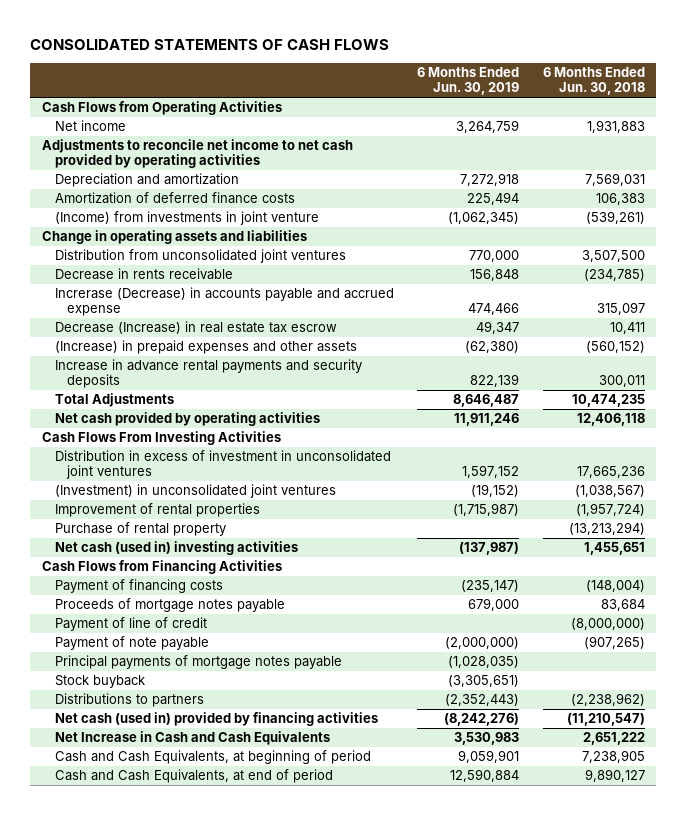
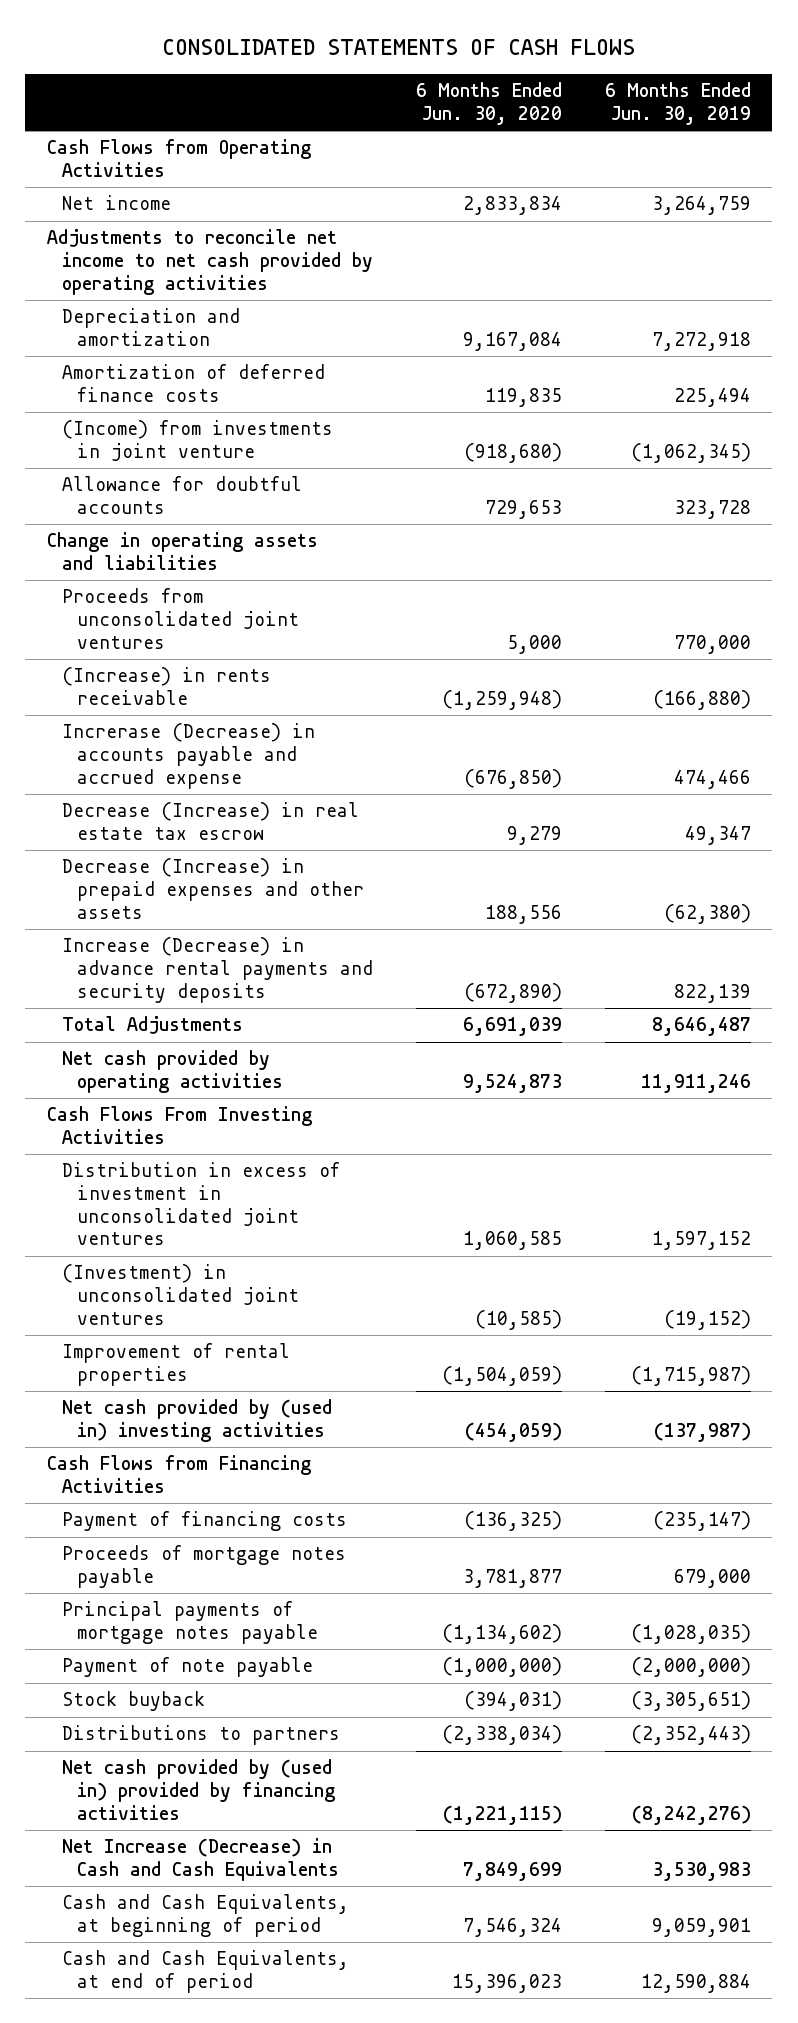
- | 6 Months Ended Jun. 30, 2019 | 6 Months Ended Jun. 30, 2018
+ | 6 Months Ended Jun. 30, 2020 | 6 Months Ended Jun. 30, 2019
+ Allowance for doubtful accounts | 729,653 | 323,728
- Distribution from unconsolidated joint ventures | 770,000 | 3,507,500
- Decrease in rents receivable | 156,848 | (234,785)
+ Proceeds from unconsolidated joint ventures | 5,000 | 770,000
+ (Increase) in rents receivable | (1,259,948) | (166,880)
- (Increase) in prepaid expenses and other assets | (62,380) | (560,152)
- Increase in advance rental payments and security deposits | 822,139 | 300,011
+ Decrease (Increase) in prepaid expenses and other assets | 188,556 | (62,380)
+ Increase (Decrease) in advance rental payments and security deposits | (672,890) | 822,139
- Purchase of rental property | | (13,213,294)
- Net cash (used in) investing activities | (137,987) | 1,455,651
+ Net cash provided by (used in) investing activities | (454,059) | (137,987)
- Payment of line of credit | | (8,000,000)
moved down: Payment of note payable | (1,000,000) | (2,000,000)
- Net cash (used in) provided by financing activities | (8,242,276) | (11,210,547)
- Net Increase in Cash and Cash Equivalents | 3,530,983 | 2,651,222
+ Net cash provided by (used in) provided by financing activities | (1,221,115) | (8,242,276)
+ Net Increase (Decrease) in Cash and Cash Equivalents | 7,849,699 | 3,530,983

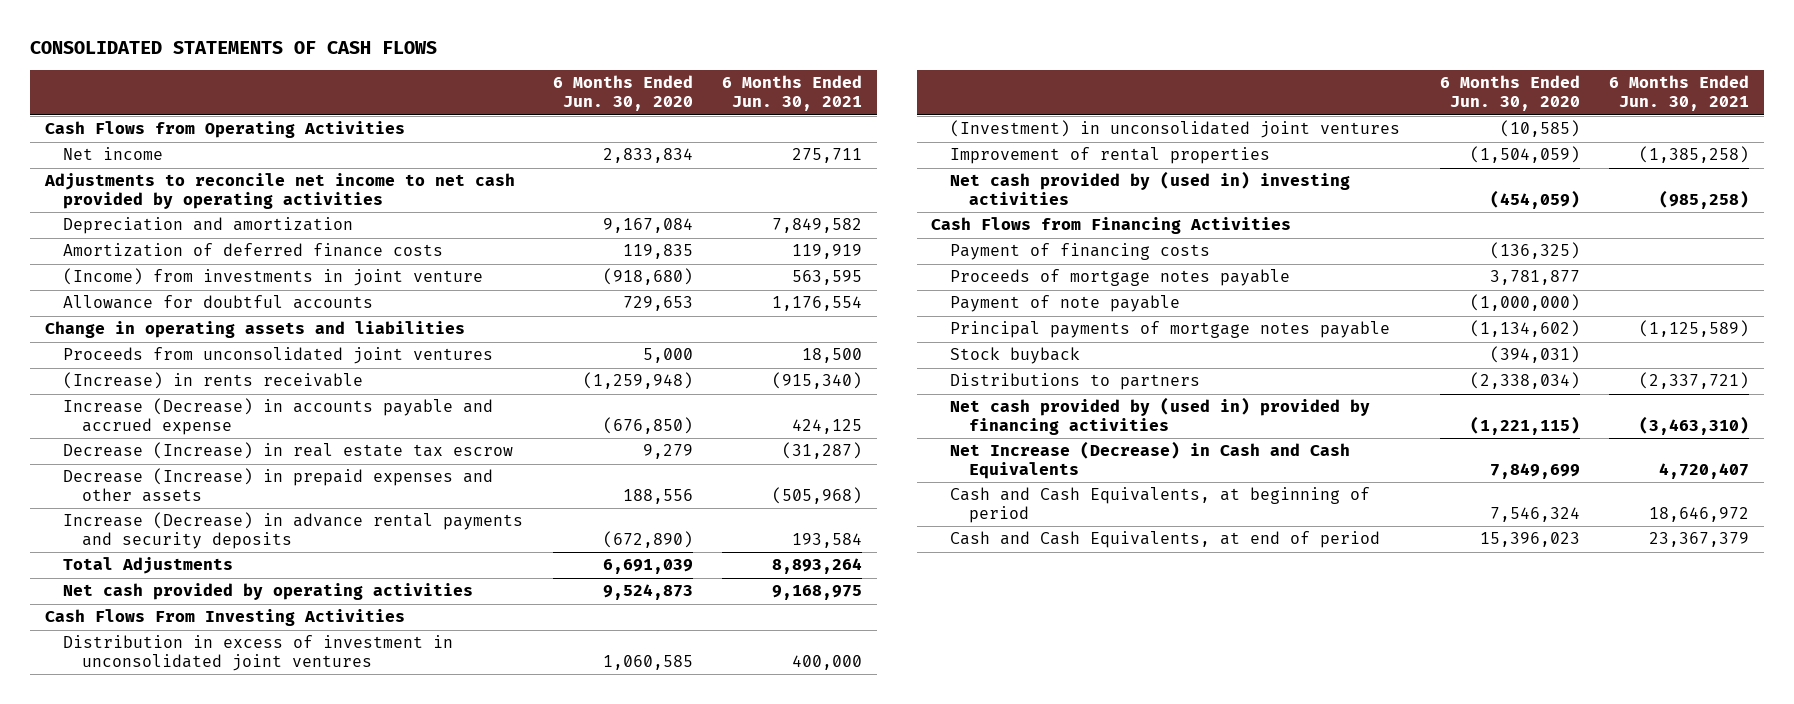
- | 6 Months Ended Jun. 30, 2020 | 6 Months Ended Jun. 30, 2019
+ | 6 Months Ended Jun. 30, 2020 | 6 Months Ended Jun. 30, 2021
- Increrase (Decrease) in accounts payable and accrued expense | (676,850) | 474,466
+ Increase (Decrease) in accounts payable and accrued expense | (676,850) | 424,125
moved down: Principal payments of mortgage notes payable | (1,134,602) | (1,125,589)

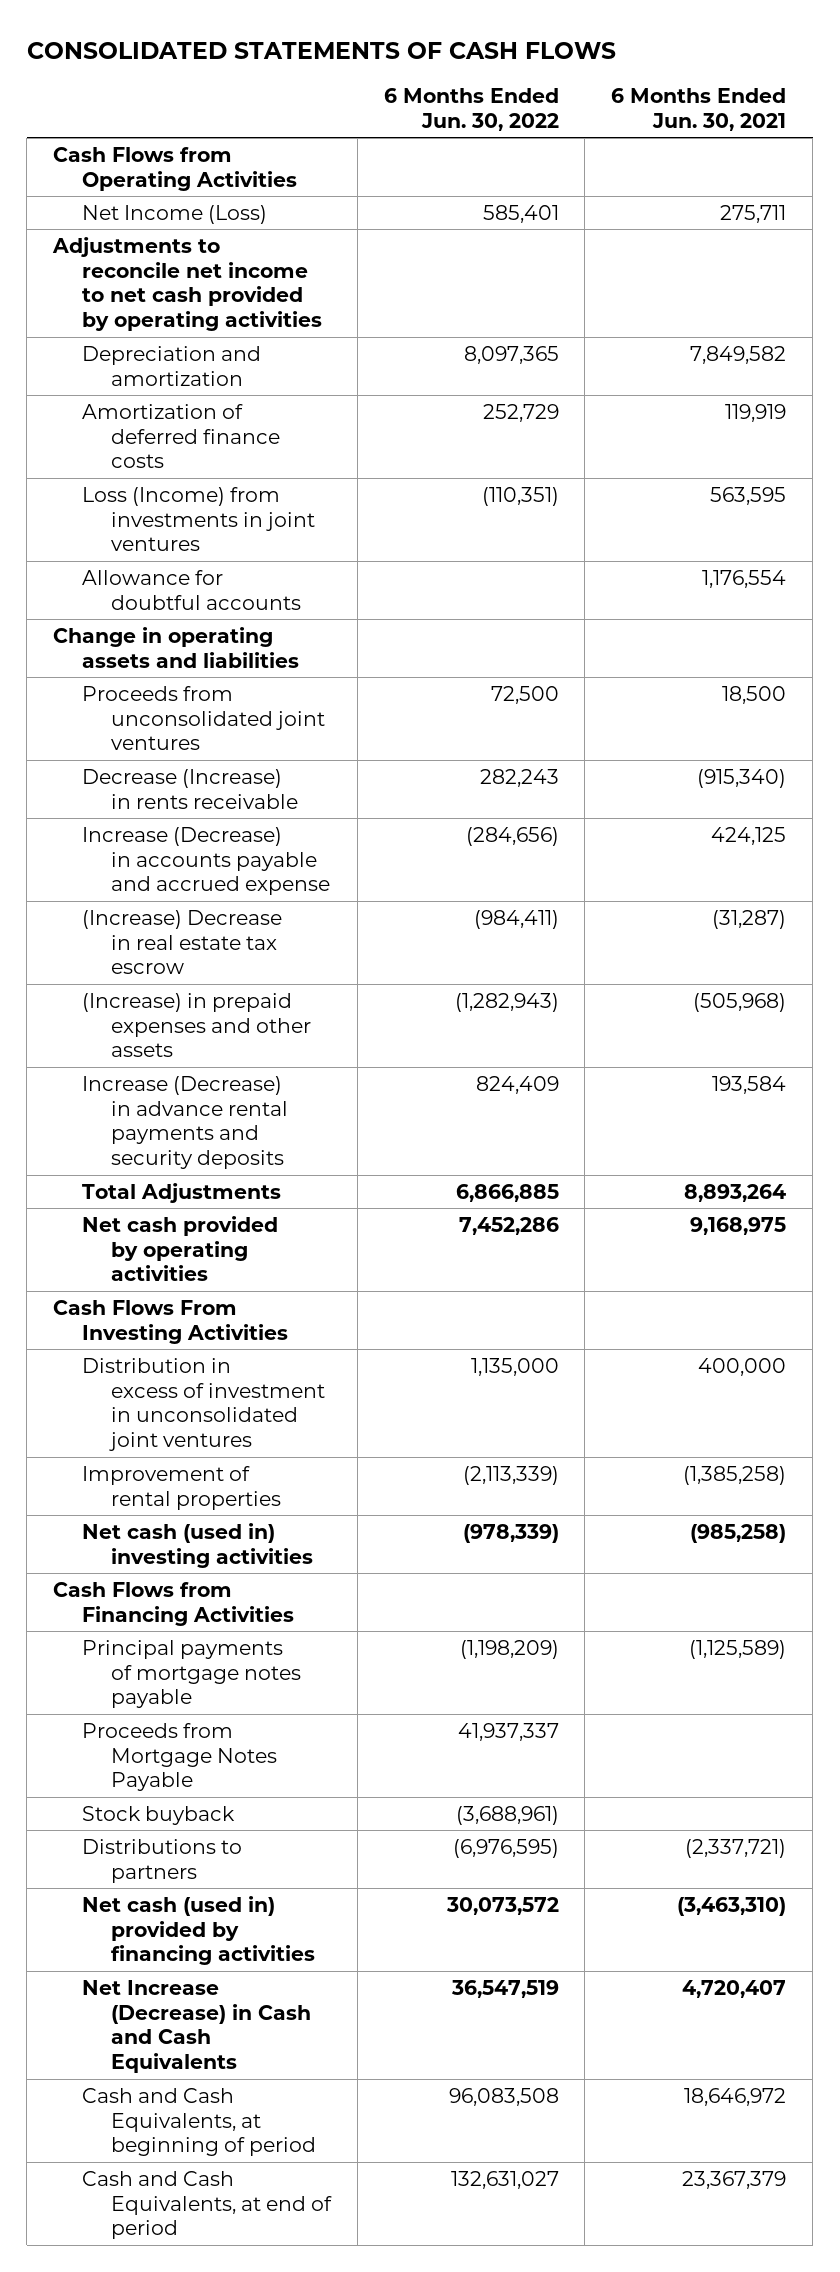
- | 6 Months Ended Jun. 30, 2020 | 6 Months Ended Jun. 30, 2021
+ | 6 Months Ended Jun. 30, 2022 | 6 Months Ended Jun. 30, 2021
- Net income | 2,833,834 | 275,711
+ Net Income (Loss) | 585,401 | 275,711
- (Income) from investments in joint venture | (918,680) | 563,595
+ Loss (Income) from investments in joint ventures | (110,351) | 563,595
- (Increase) in rents receivable | (1,259,948) | (915,340)
+ Decrease (Increase) in rents receivable | 282,243 | (915,340)
- Decrease (Increase) in real estate tax escrow | 9,279 | (31,287)
- Decrease (Increase) in prepaid expenses and other assets | 188,556 | (505,968)
+ (Increase) Decrease in real estate tax escrow | (984,411) | (31,287)
+ (Increase) in prepaid expenses and other assets | (1,282,943) | (505,968)
- (Investment) in unconsolidated joint ventures | (10,585) |
- Net cash provided by (used in) investing activities | (454,059) | (985,258)
+ Net cash (used in) investing activities | (978,339) | (985,258)
- Payment of financing costs | (136,325) |
- Proceeds of mortgage notes payable | 3,781,877 |
- Payment of note payable | (1,000,000) |
+ Proceeds from Mortgage Notes Payable | 41,937,337 |
- Net cash provided by (used in) provided by financing activities | (1,221,115) | (3,463,310)
+ Net cash (used in) provided by financing activities | 30,073,572 | (3,463,310)

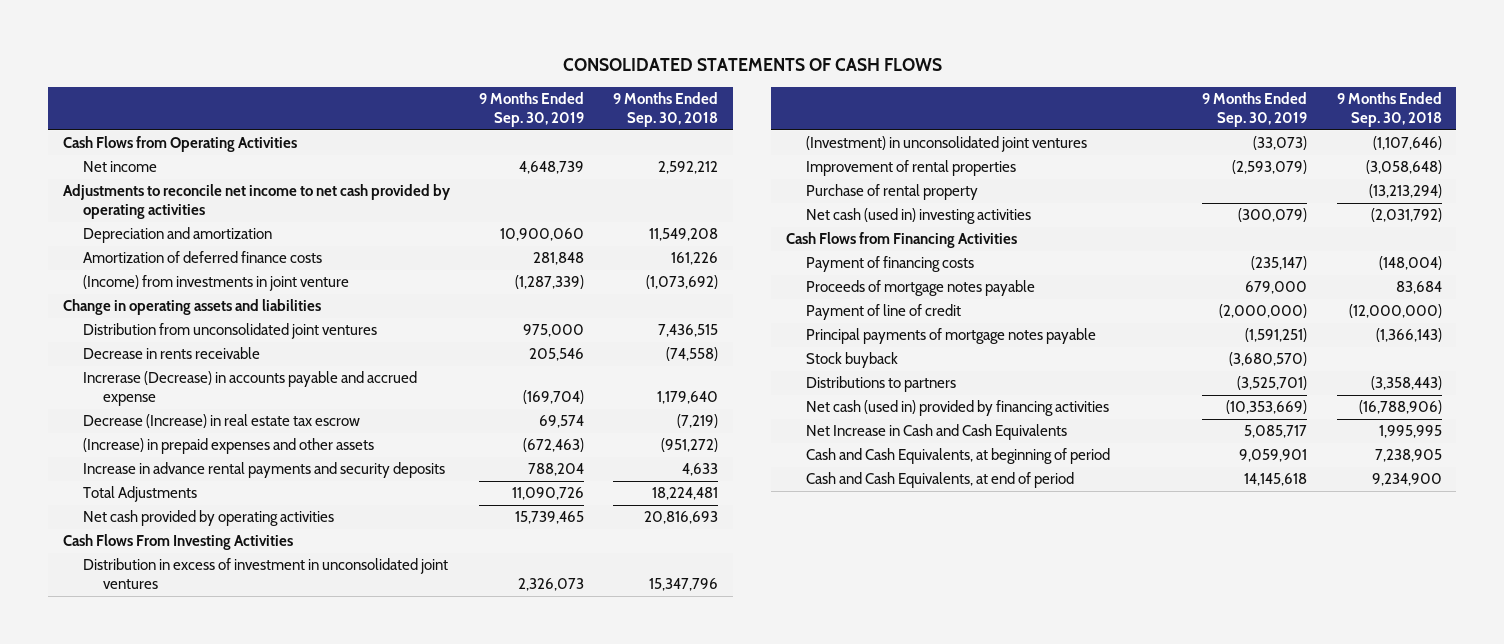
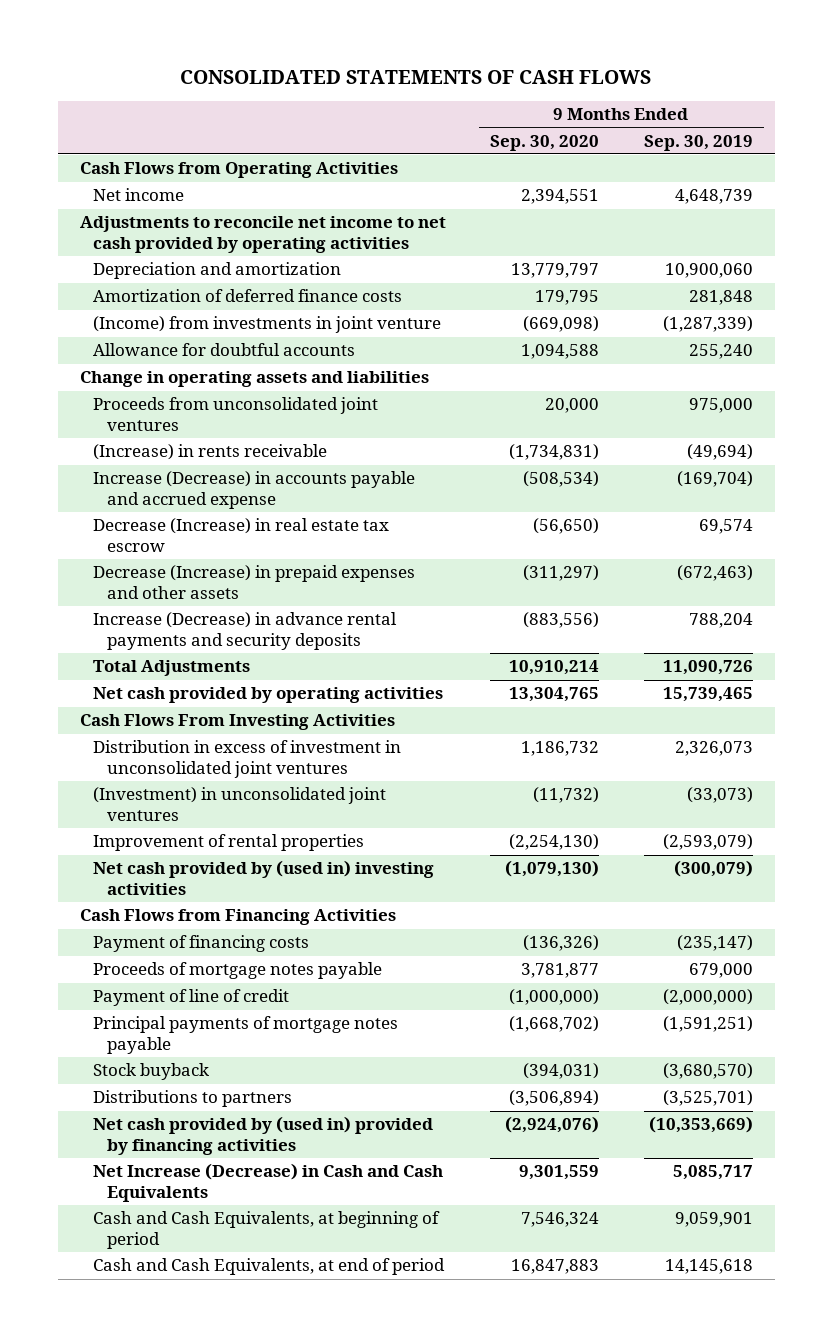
- | 9 Months Ended Sep. 30, 2019 | 9 Months Ended Sep. 30, 2018
+ | 9 Months Ended Sep. 30, 2020 | 9 Months Ended Sep. 30, 2019
+ Allowance for doubtful accounts | 1,094,588 | 255,240
- Distribution from unconsolidated joint ventures | 975,000 | 7,436,515
- Decrease in rents receivable | 205,546 | (74,558)
- Increrase (Decrease) in accounts payable and accrued expense | (169,704) | 1,179,640
+ Proceeds from unconsolidated joint ventures | 20,000 | 975,000
+ (Increase) in rents receivable | (1,734,831) | (49,694)
+ Increase (Decrease) in accounts payable and accrued expense | (508,534) | (169,704)
- (Increase) in prepaid expenses and other assets | (672,463) | (951,272)
- Increase in advance rental payments and security deposits | 788,204 | 4,633
+ Decrease (Increase) in prepaid expenses and other assets | (311,297) | (672,463)
+ Increase (Decrease) in advance rental payments and security deposits | (883,556) | 788,204
- Purchase of rental property | | (13,213,294)
- Net cash (used in) investing activities | (300,079) | (2,031,792)
+ Net cash provided by (used in) investing activities | (1,079,130) | (300,079)
- Net cash (used in) provided by financing activities | (10,353,669) | (16,788,906)
- Net Increase in Cash and Cash Equivalents | 5,085,717 | 1,995,995
+ Net cash provided by (used in) provided by financing activities | (2,924,076) | (10,353,669)
+ Net Increase (Decrease) in Cash and Cash Equivalents | 9,301,559 | 5,085,717

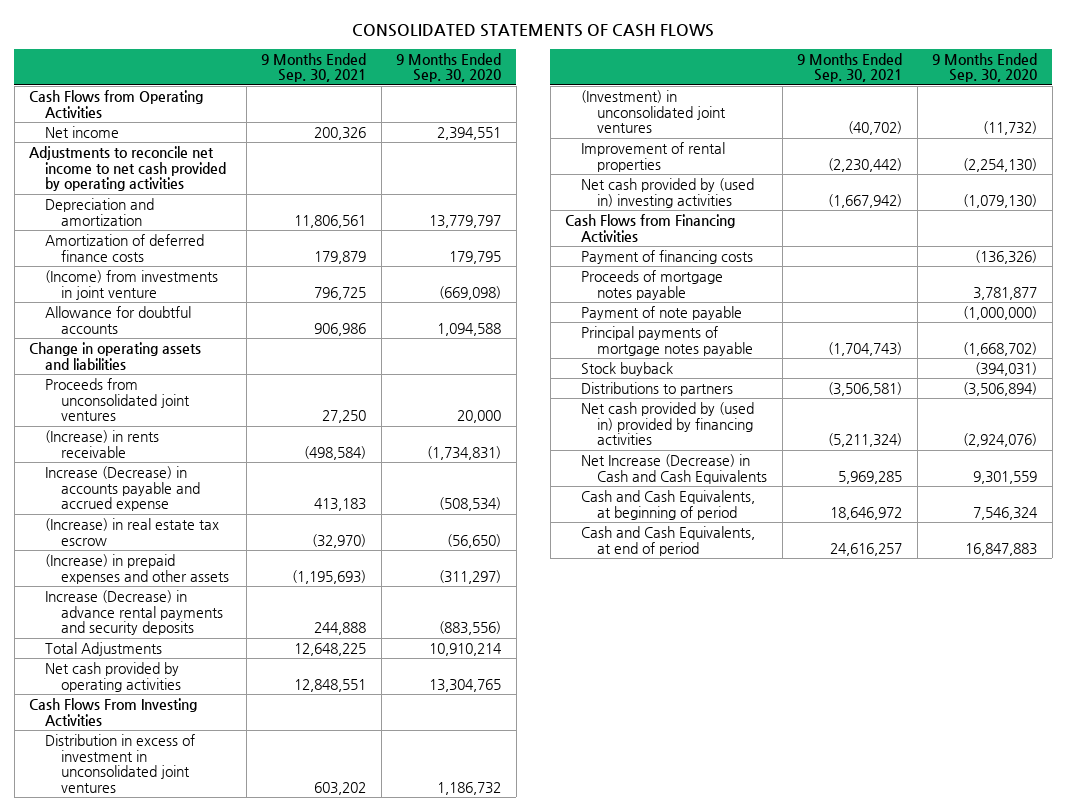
- | 9 Months Ended Sep. 30, 2020 | 9 Months Ended Sep. 30, 2019
+ | 9 Months Ended Sep. 30, 2021 | 9 Months Ended Sep. 30, 2020
- Decrease (Increase) in real estate tax escrow | (56,650) | 69,574
- Decrease (Increase) in prepaid expenses and other assets | (311,297) | (672,463)
+ (Increase) in real estate tax escrow | (32,970) | (56,650)
+ (Increase) in prepaid expenses and other assets | (1,195,693) | (311,297)
- Payment of line of credit | (1,000,000) | (2,000,000)
+ Payment of note payable | | (1,000,000)

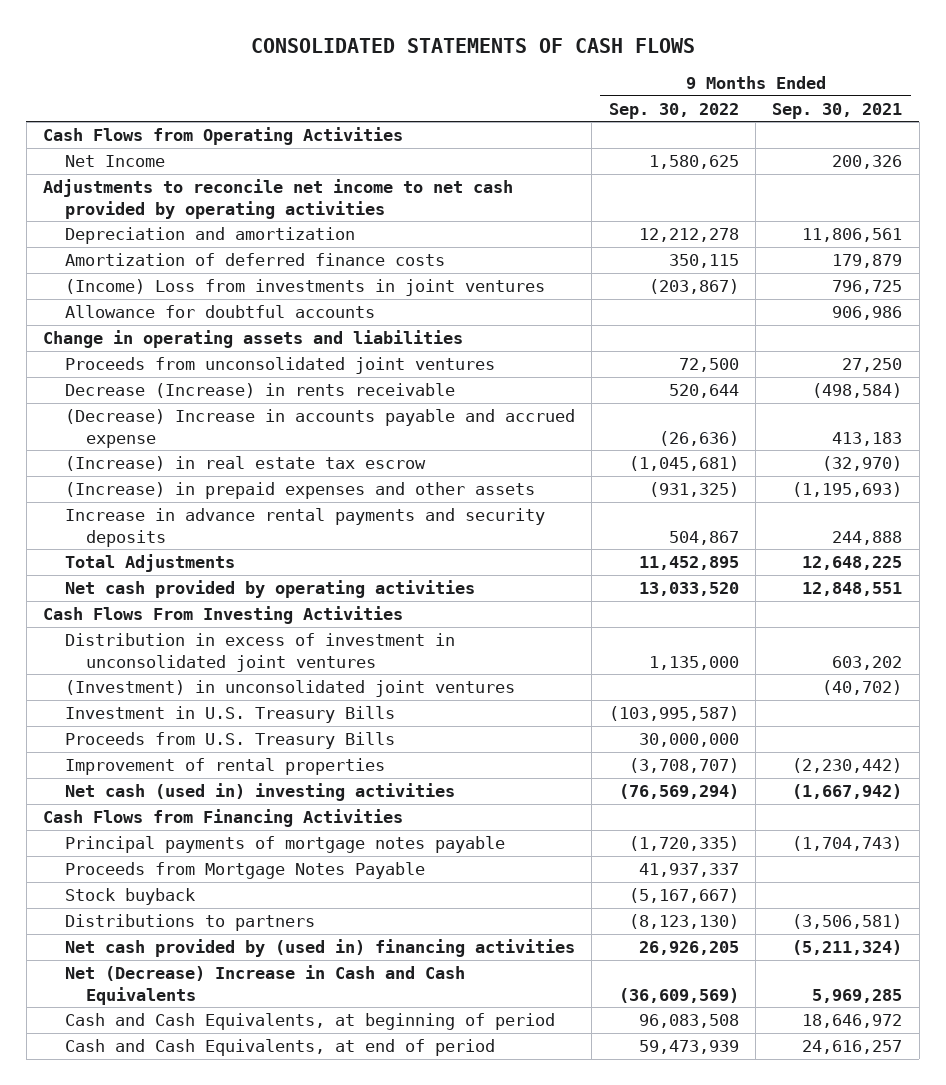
- | 9 Months Ended Sep. 30, 2021 | 9 Months Ended Sep. 30, 2020
+ | 9 Months Ended Sep. 30, 2022 | 9 Months Ended Sep. 30, 2021
- Net income | 200,326 | 2,394,551
+ Net Income | 1,580,625 | 200,326
- (Income) from investments in joint venture | 796,725 | (669,098)
+ (Income) Loss from investments in joint ventures | (203,867) | 796,725
- (Increase) in rents receivable | (498,584) | (1,734,831)
- Increase (Decrease) in accounts payable and accrued expense | 413,183 | (508,534)
+ Decrease (Increase) in rents receivable | 520,644 | (498,584)
+ (Decrease) Increase in accounts payable and accrued expense | (26,636) | 413,183
- Increase (Decrease) in advance rental payments and security deposits | 244,888 | (883,556)
+ Increase in advance rental payments and security deposits | 504,867 | 244,888
+ Investment in U.S. Treasury Bills | (103,995,587) |
+ Proceeds from U.S. Treasury Bills | 30,000,000 |
- Net cash provided by (used in) investing activities | (1,667,942) | (1,079,130)
+ Net cash (used in) investing activities | (76,569,294) | (1,667,942)
- Payment of financing costs | | (136,326)
- Proceeds of mortgage notes payable | | 3,781,877
- Payment of note payable | | (1,000,000)
+ Proceeds from Mortgage Notes Payable | 41,937,337 |
- Net cash provided by (used in) provided by financing activities | (5,211,324) | (2,924,076)
- Net Increase (Decrease) in Cash and Cash Equivalents | 5,969,285 | 9,301,559
+ Net cash provided by (used in) financing activities | 26,926,205 | (5,211,324)
+ Net (Decrease) Increase in Cash and Cash Equivalents | (36,609,569) | 5,969,285

